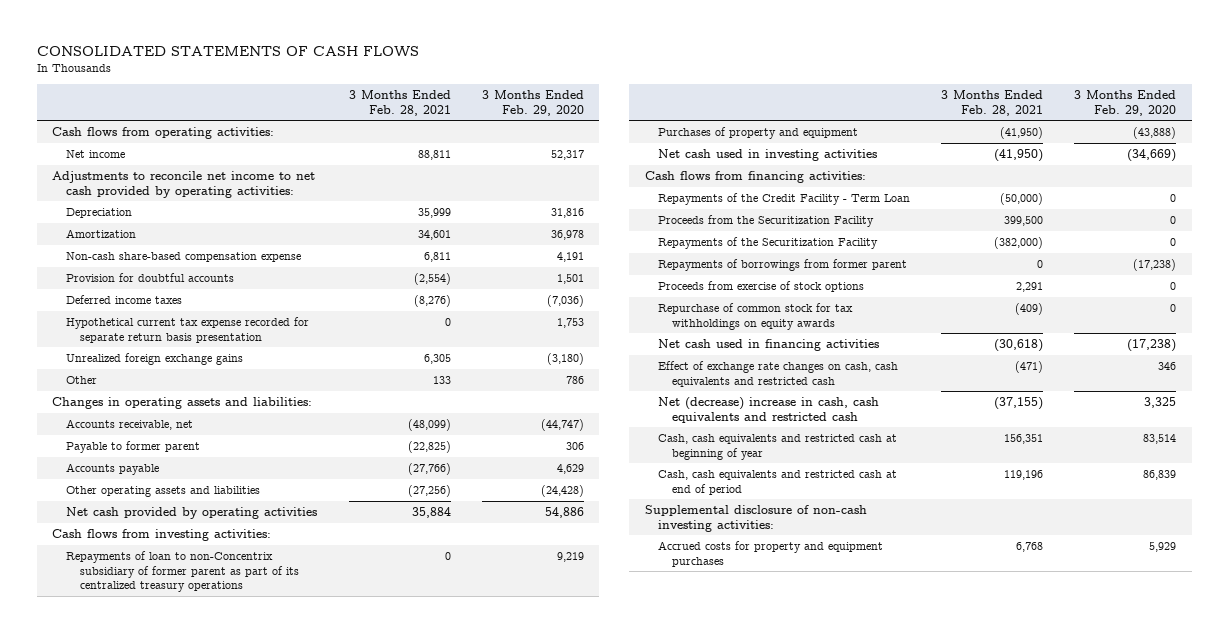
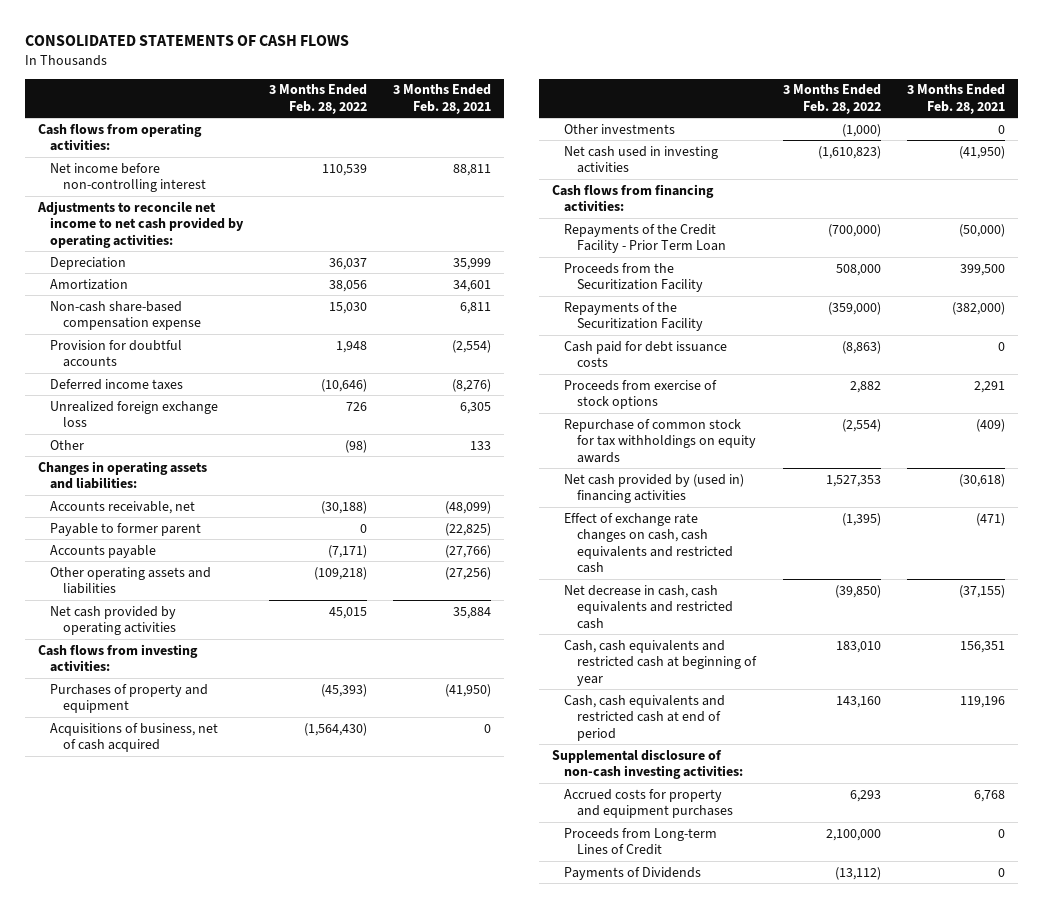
- | 3 Months Ended Feb. 28, 2021 | 3 Months Ended Feb. 29, 2020
+ | 3 Months Ended Feb. 28, 2022 | 3 Months Ended Feb. 28, 2021
- Net income | 88,811 | 52,317
+ Net income before non-controlling interest | 110,539 | 88,811
- Hypothetical current tax expense recorded for separate return basis presentation | 0 | 1,753
- Unrealized foreign exchange gains | 6,305 | (3,180)
+ Unrealized foreign exchange loss | 726 | 6,305
- Repayments of loan to non-Concentrix subsidiary of former parent as part of its centralized treasury operations | 0 | 9,219
+ Acquisitions of business, net of cash acquired | (1,564,430) | 0
+ Other investments | (1,000) | 0
- Repayments of the Credit Facility - Term Loan | (50,000) | 0
+ Repayments of the Credit Facility - Prior Term Loan | (700,000) | (50,000)
- Repayments of borrowings from former parent | 0 | (17,238)
+ Cash paid for debt issuance costs | (8,863) | 0
- Net cash used in financing activities | (30,618) | (17,238)
+ Net cash provided by (used in) financing activities | 1,527,353 | (30,618)
- Net (decrease) increase in cash, cash equivalents and restricted cash | (37,155) | 3,325
+ Net decrease in cash, cash equivalents and restricted cash | (39,850) | (37,155)
+ Proceeds from Long-term Lines of Credit | 2,100,000 | 0
+ Payments of Dividends | (13,112) | 0

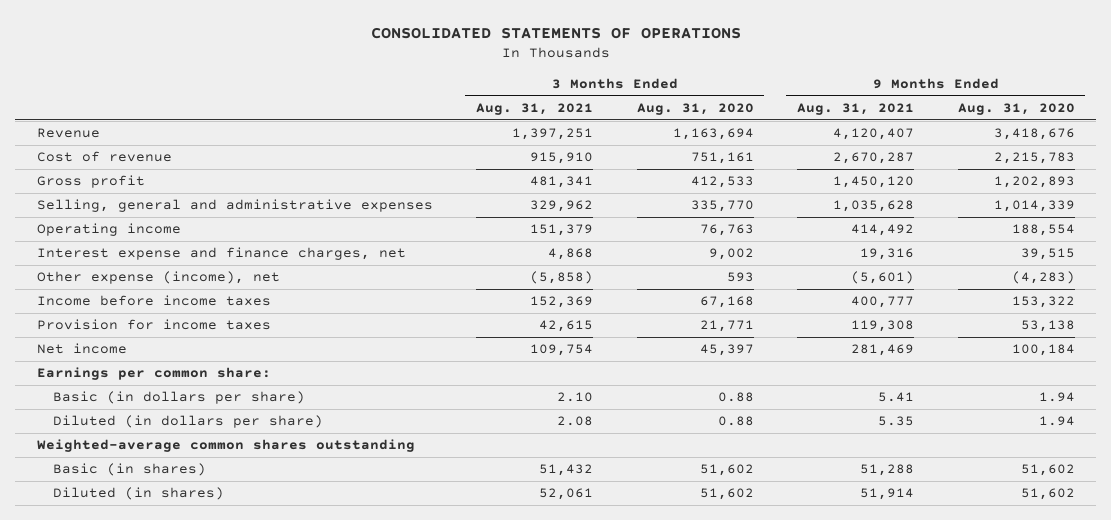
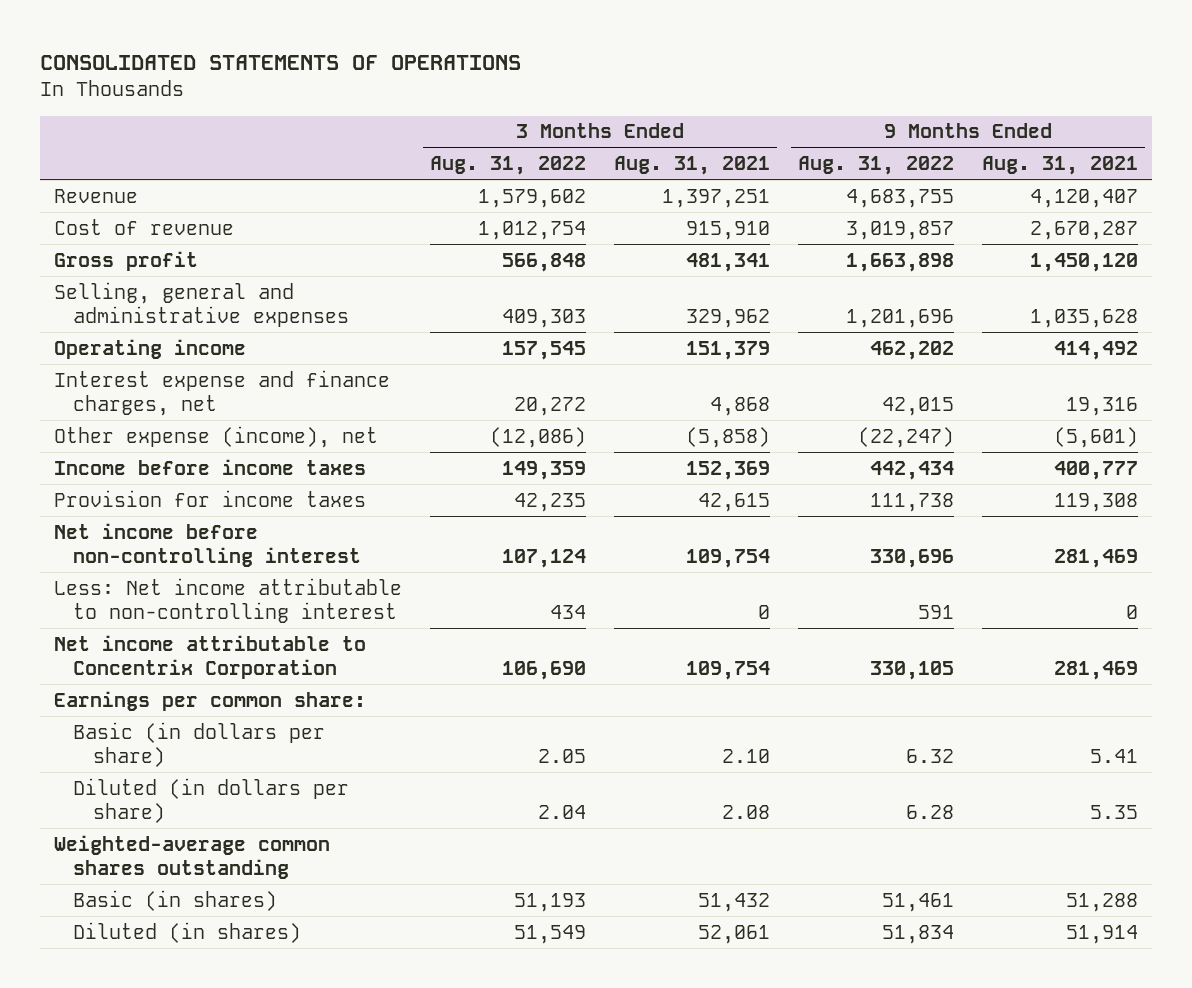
- | 3 Months Ended Aug. 31, 2021 | 3 Months Ended Aug. 31, 2020 | 9 Months Ended Aug. 31, 2021 | 9 Months Ended Aug. 31, 2020
+ | 3 Months Ended Aug. 31, 2022 | 3 Months Ended Aug. 31, 2021 | 9 Months Ended Aug. 31, 2022 | 9 Months Ended Aug. 31, 2021
- Net income | 109,754 | 45,397 | 281,469 | 100,184
+ Net income before non-controlling interest | 107,124 | 109,754 | 330,696 | 281,469
+ Less: Net income attributable to non-controlling interest | 434 | 0 | 591 | 0
+ Net income attributable to Concentrix Corporation | 106,690 | 109,754 | 330,105 | 281,469

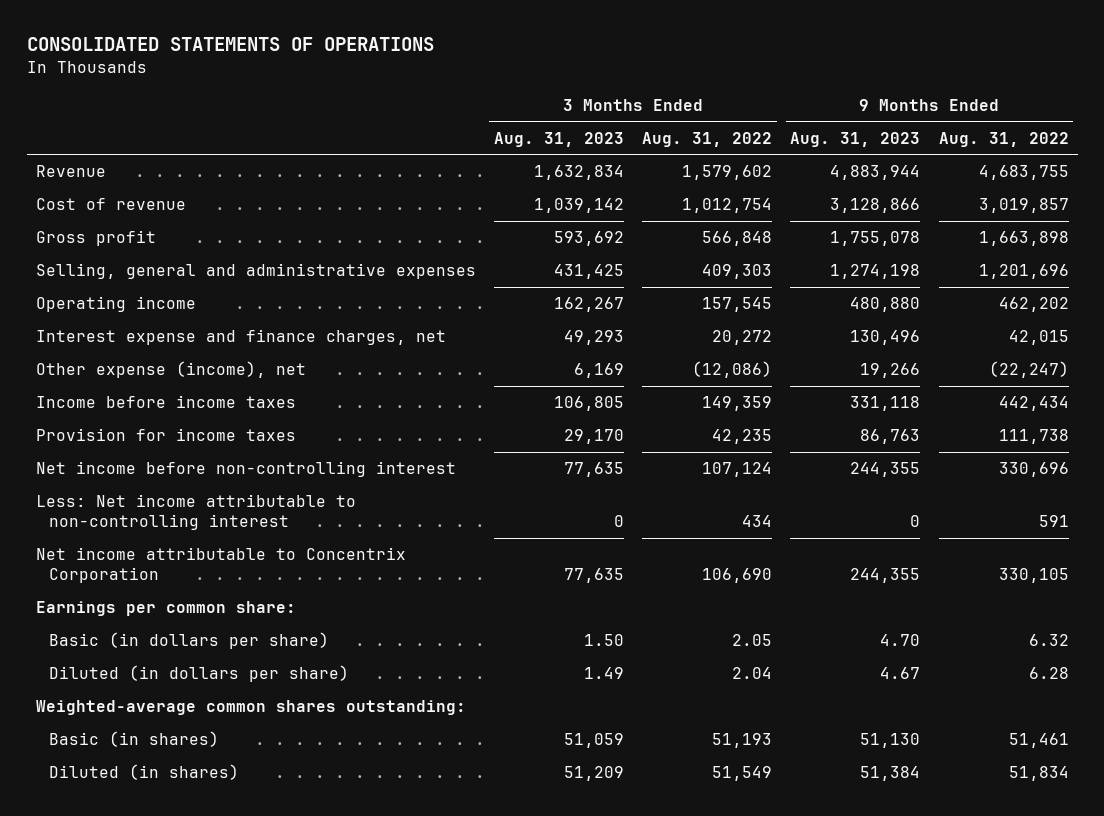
- | 3 Months Ended Aug. 31, 2022 | 3 Months Ended Aug. 31, 2021 | 9 Months Ended Aug. 31, 2022 | 9 Months Ended Aug. 31, 2021
+ | 3 Months Ended Aug. 31, 2023 | 3 Months Ended Aug. 31, 2022 | 9 Months Ended Aug. 31, 2023 | 9 Months Ended Aug. 31, 2022
- Weighted-average common shares outstanding
+ Weighted-average common shares outstanding:

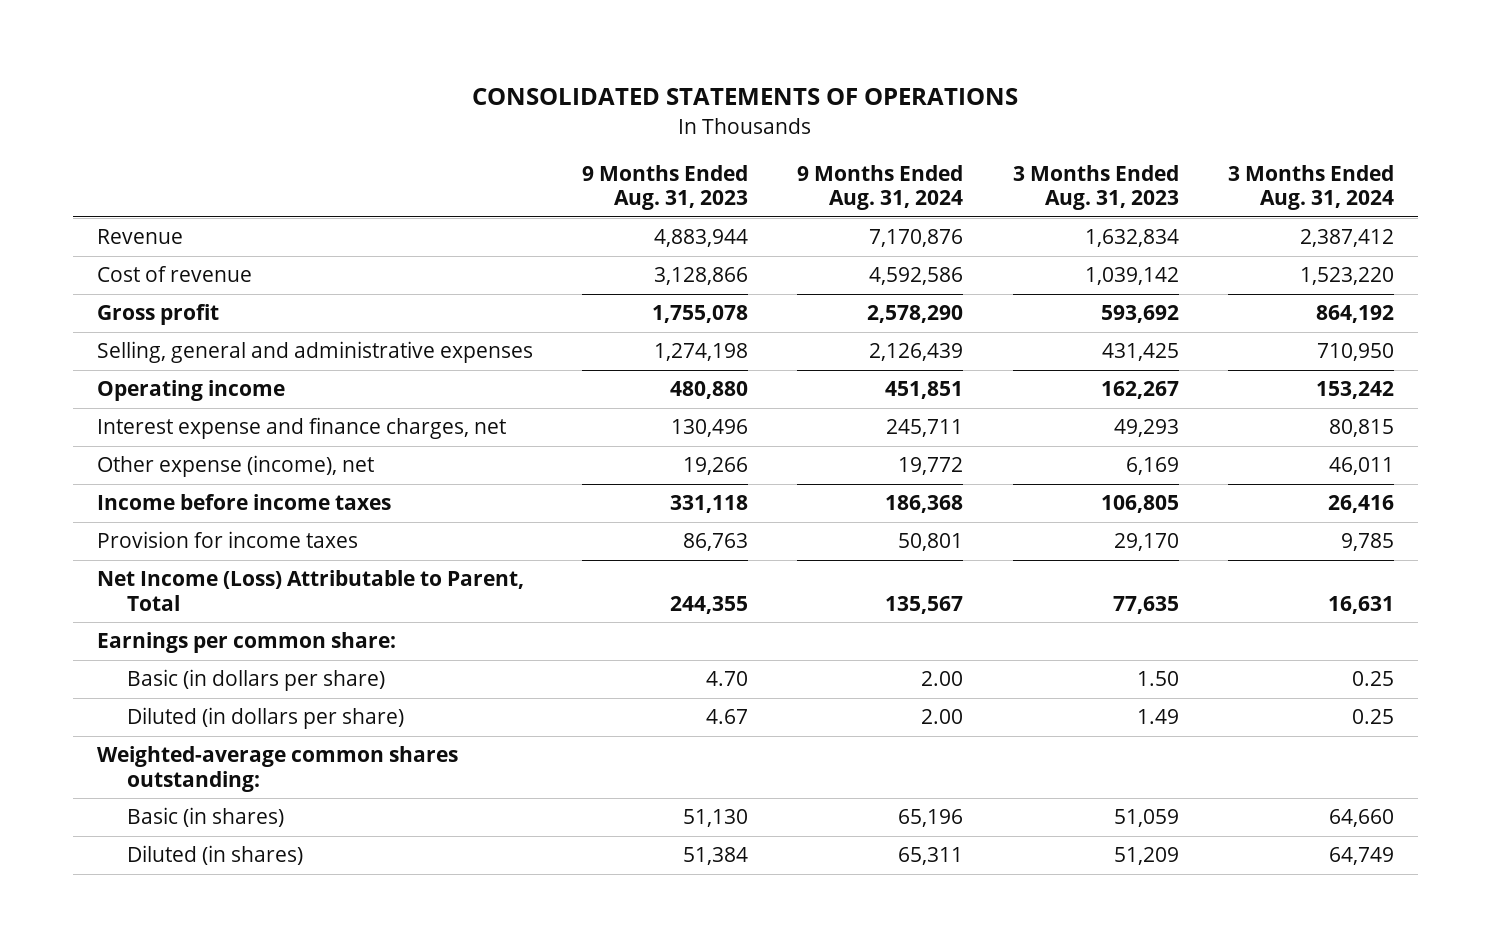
- | 3 Months Ended Aug. 31, 2023 | 3 Months Ended Aug. 31, 2022 | 9 Months Ended Aug. 31, 2023 | 9 Months Ended Aug. 31, 2022
+ | 9 Months Ended Aug. 31, 2023 | 9 Months Ended Aug. 31, 2024 | 3 Months Ended Aug. 31, 2023 | 3 Months Ended Aug. 31, 2024
- Net income before non-controlling interest | 77,635 | 107,124 | 244,355 | 330,696
- Less: Net income attributable to non-controlling interest | 0 | 434 | 0 | 591
- Net income attributable to Concentrix Corporation | 77,635 | 106,690 | 244,355 | 330,105
+ Net Income (Loss) Attributable to Parent, Total | 244,355 | 135,567 | 77,635 | 16,631

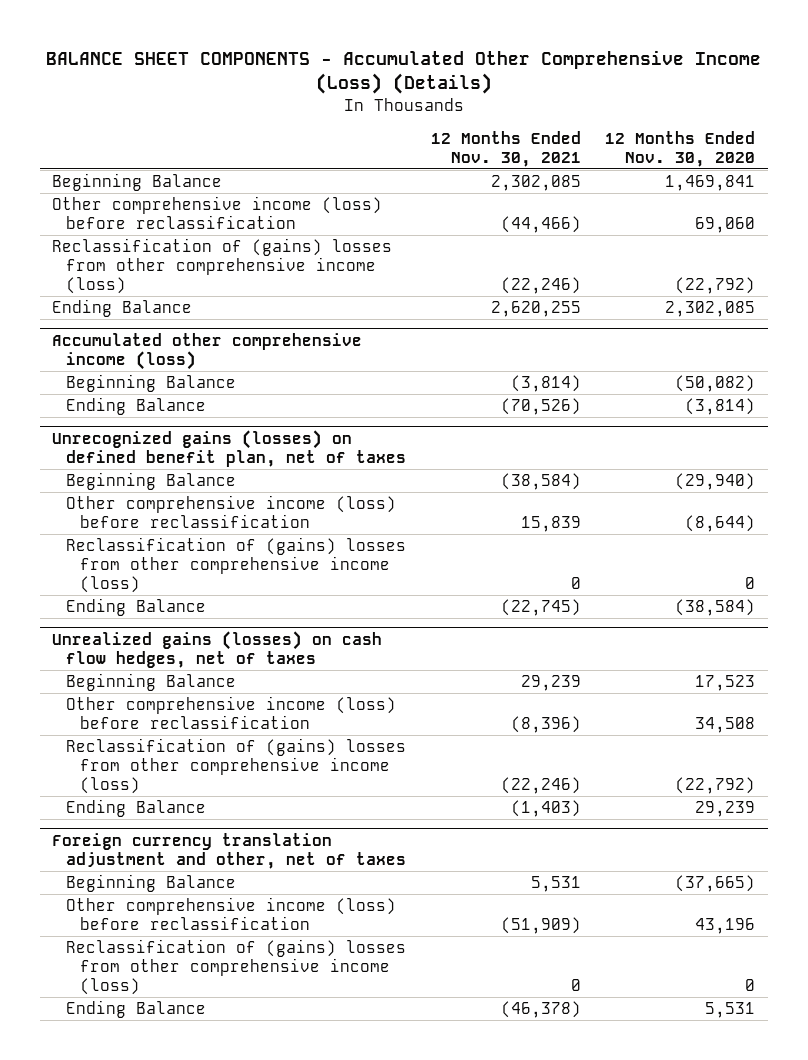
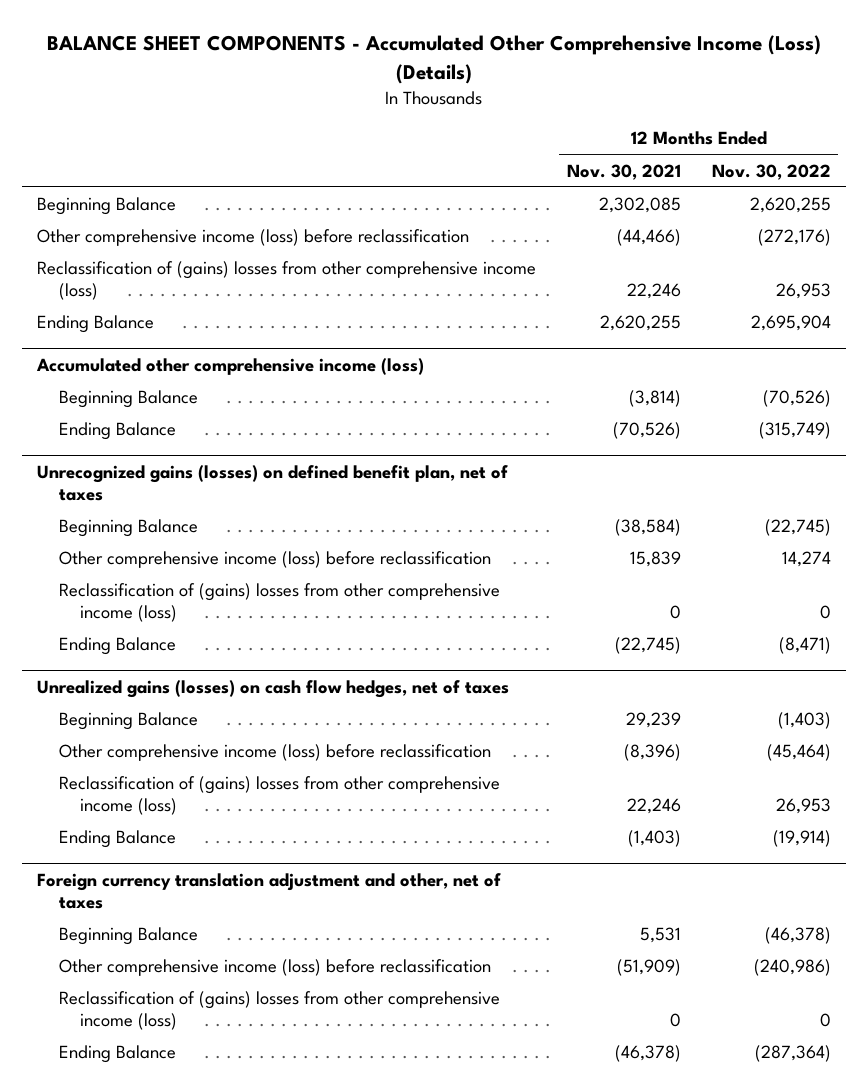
- | 12 Months Ended Nov. 30, 2021 | 12 Months Ended Nov. 30, 2020
+ | 12 Months Ended Nov. 30, 2021 | 12 Months Ended Nov. 30, 2022
- Reclassification of (gains) losses from other comprehensive income (loss) | (22,246) | (22,792)
+ Reclassification of (gains) losses from other comprehensive income (loss) | 22,246 | 26,953
@ Unrealized gains (losses) on cash flow hedges, net of taxes
- Reclassification of (gains) losses from other comprehensive income (loss) | (22,246) | (22,792)
+ Reclassification of (gains) losses from other comprehensive income (loss) | 22,246 | 26,953

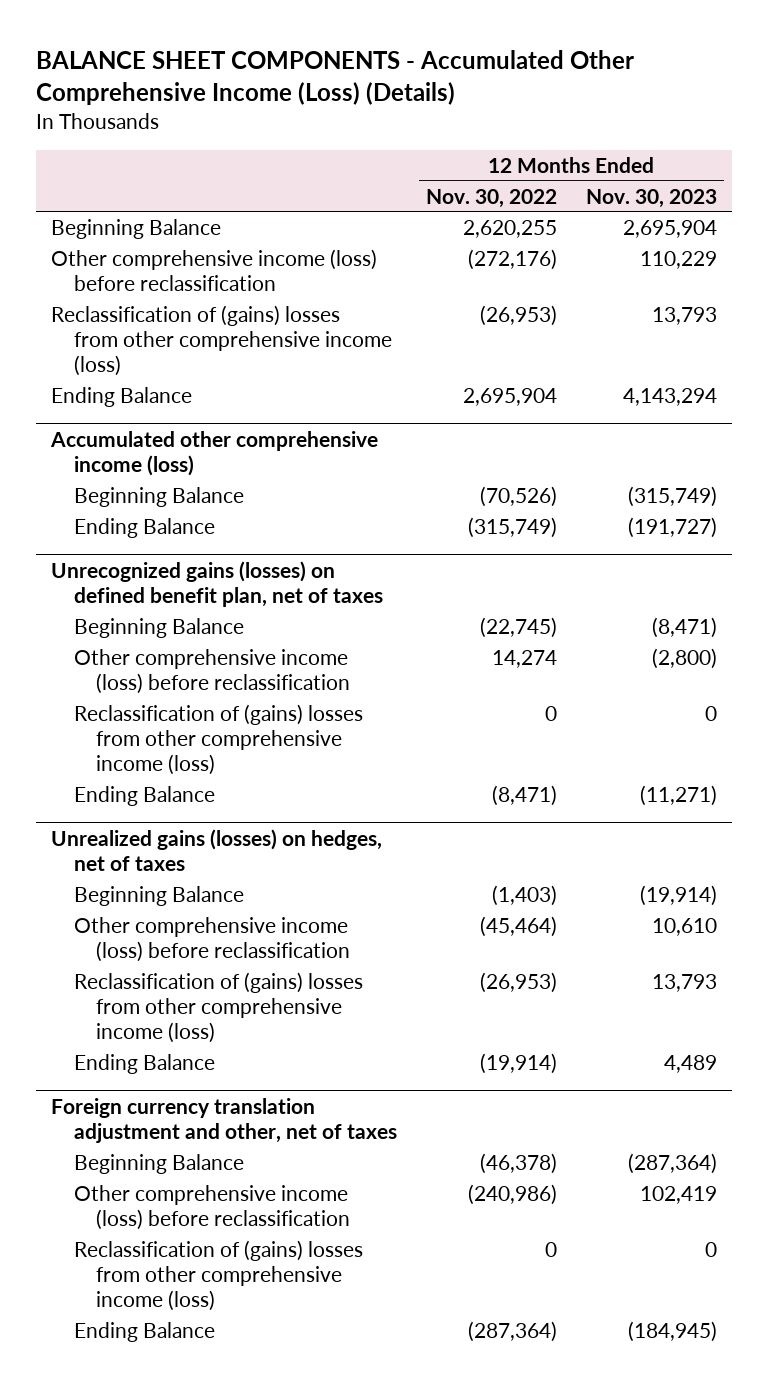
- | 12 Months Ended Nov. 30, 2021 | 12 Months Ended Nov. 30, 2022
+ | 12 Months Ended Nov. 30, 2022 | 12 Months Ended Nov. 30, 2023
- Reclassification of (gains) losses from other comprehensive income (loss) | 22,246 | 26,953
+ Reclassification of (gains) losses from other comprehensive income (loss) | (26,953) | 13,793
- Unrealized gains (losses) on cash flow hedges, net of taxes
+ Unrealized gains (losses) on hedges, net of taxes
- Reclassification of (gains) losses from other comprehensive income (loss) | 22,246 | 26,953
+ Reclassification of (gains) losses from other comprehensive income (loss) | (26,953) | 13,793

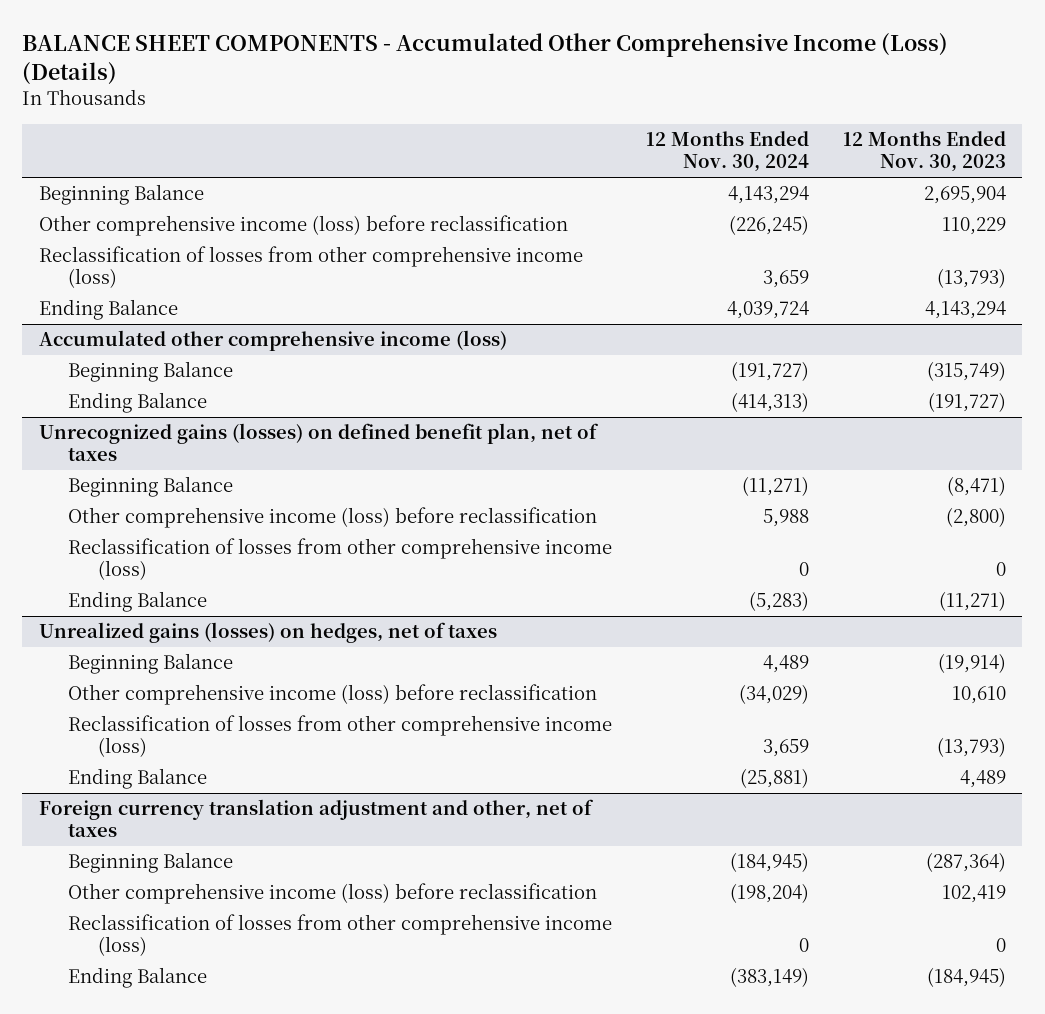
- | 12 Months Ended Nov. 30, 2022 | 12 Months Ended Nov. 30, 2023
+ | 12 Months Ended Nov. 30, 2024 | 12 Months Ended Nov. 30, 2023
- Reclassification of (gains) losses from other comprehensive income (loss) | (26,953) | 13,793
+ Reclassification of losses from other comprehensive income (loss) | 3,659 | (13,793)
@ Unrecognized gains (losses) on defined benefit plan, net of taxes
- Reclassification of (gains) losses from other comprehensive income (loss) | 0 | 0
+ Reclassification of losses from other comprehensive income (loss) | 0 | 0
@ Unrealized gains (losses) on hedges, net of taxes
- Reclassification of (gains) losses from other comprehensive income (loss) | (26,953) | 13,793
+ Reclassification of losses from other comprehensive income (loss) | 3,659 | (13,793)
@ Foreign currency translation adjustment and other, net of taxes
- Reclassification of (gains) losses from other comprehensive income (loss) | 0 | 0
+ Reclassification of losses from other comprehensive income (loss) | 0 | 0

